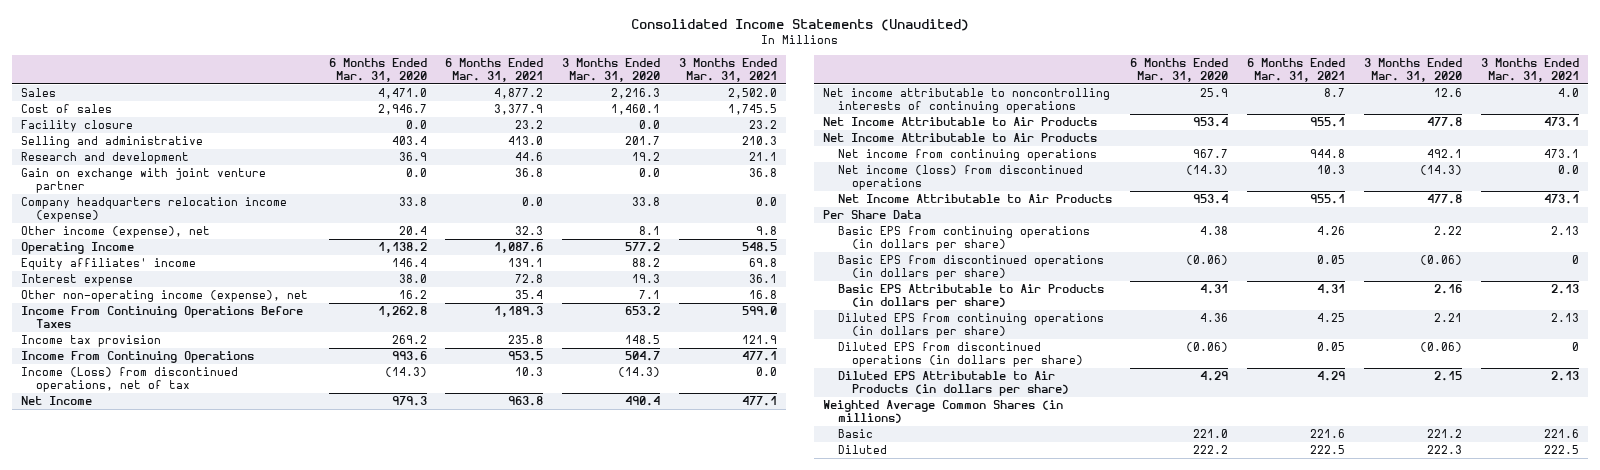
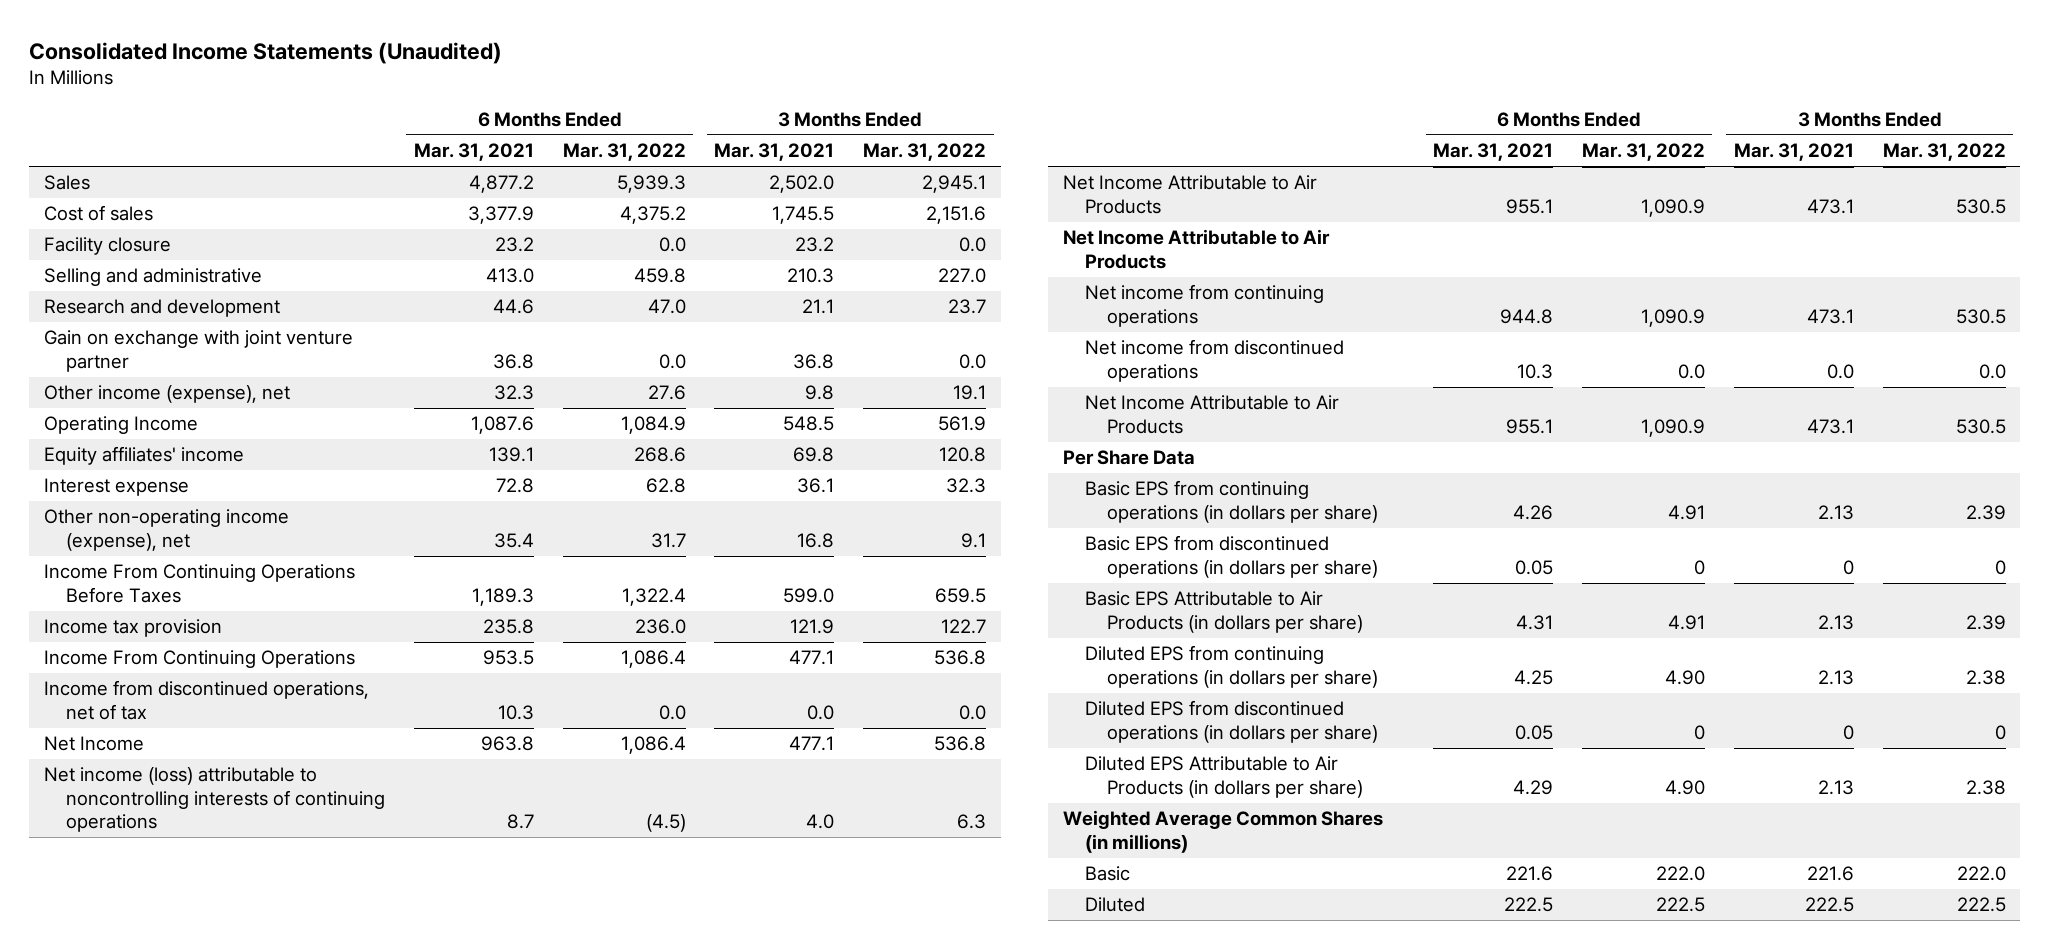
- | 6 Months Ended Mar. 31, 2020 | 6 Months Ended Mar. 31, 2021 | 3 Months Ended Mar. 31, 2020 | 3 Months Ended Mar. 31, 2021
+ | 6 Months Ended Mar. 31, 2021 | 6 Months Ended Mar. 31, 2022 | 3 Months Ended Mar. 31, 2021 | 3 Months Ended Mar. 31, 2022
- Company headquarters relocation income (expense) | 33.8 | 0.0 | 33.8 | 0.0
- Income (Loss) from discontinued operations, net of tax | (14.3) | 10.3 | (14.3) | 0.0
+ Income from discontinued operations, net of tax | 10.3 | 0.0 | 0.0 | 0.0
- Net income attributable to noncontrolling interests of continuing operations | 25.9 | 8.7 | 12.6 | 4.0
+ Net income (loss) attributable to noncontrolling interests of continuing operations | 8.7 | (4.5) | 4.0 | 6.3
- Net income (loss) from discontinued operations | (14.3) | 10.3 | (14.3) | 0.0
+ Net income from discontinued operations | 10.3 | 0.0 | 0.0 | 0.0

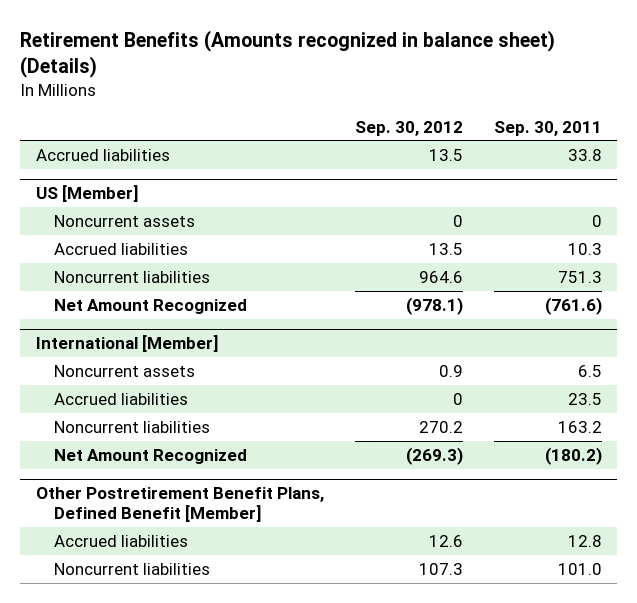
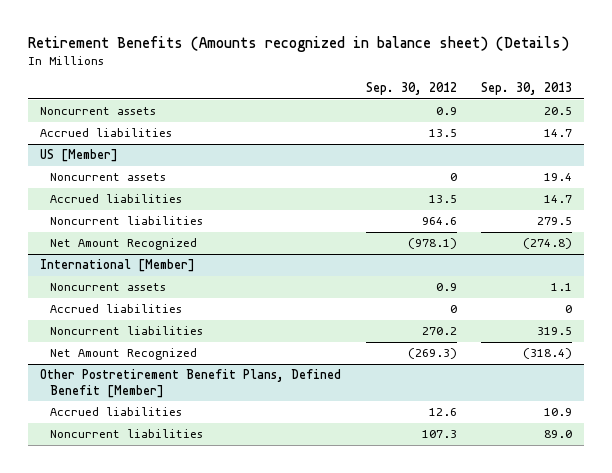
- | Sep. 30, 2012 | Sep. 30, 2011
+ | Sep. 30, 2012 | Sep. 30, 2013
+ Noncurrent assets | 0.9 | 20.5

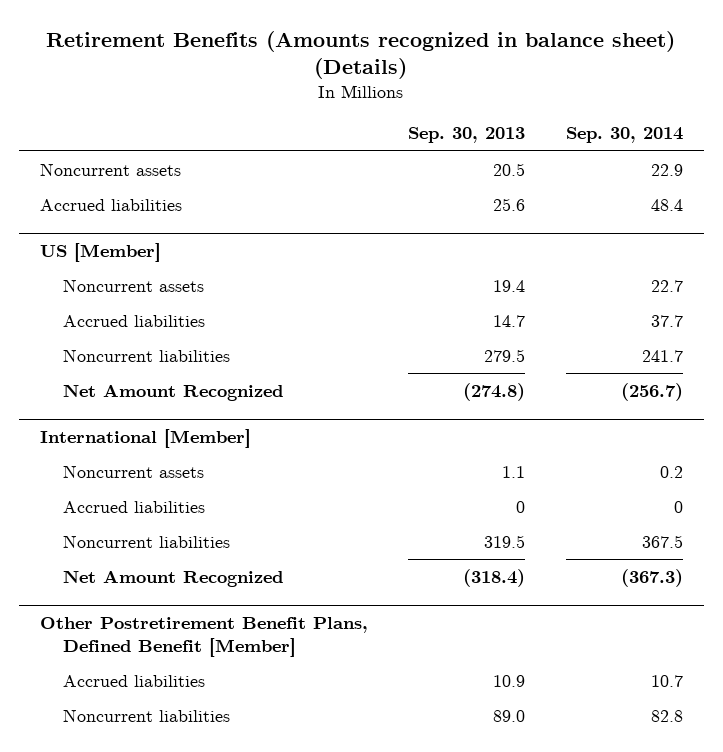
- | Sep. 30, 2012 | Sep. 30, 2013
+ | Sep. 30, 2013 | Sep. 30, 2014
- Accrued liabilities | 13.5 | 14.7
+ Accrued liabilities | 25.6 | 48.4

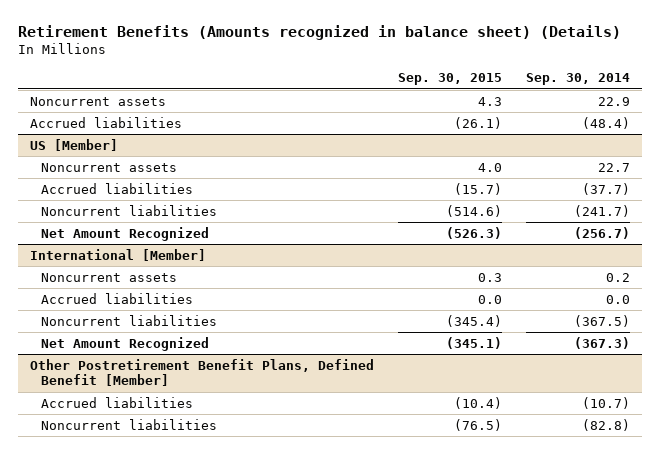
- | Sep. 30, 2013 | Sep. 30, 2014
+ | Sep. 30, 2015 | Sep. 30, 2014
- Accrued liabilities | 25.6 | 48.4
+ Accrued liabilities | (26.1) | (48.4)
@ US [Member]
- Accrued liabilities | 14.7 | 37.7
- Noncurrent liabilities | 279.5 | 241.7
+ Accrued liabilities | (15.7) | (37.7)
+ Noncurrent liabilities | (514.6) | (241.7)
@ International [Member]
- Accrued liabilities | 0 | 0
- Noncurrent liabilities | 319.5 | 367.5
+ Accrued liabilities | 0.0 | 0.0
+ Noncurrent liabilities | (345.4) | (367.5)
@ Other Postretirement Benefit Plans, Defined Benefit [Member]
- Accrued liabilities | 10.9 | 10.7
- Noncurrent liabilities | 89.0 | 82.8
+ Accrued liabilities | (10.4) | (10.7)
+ Noncurrent liabilities | (76.5) | (82.8)

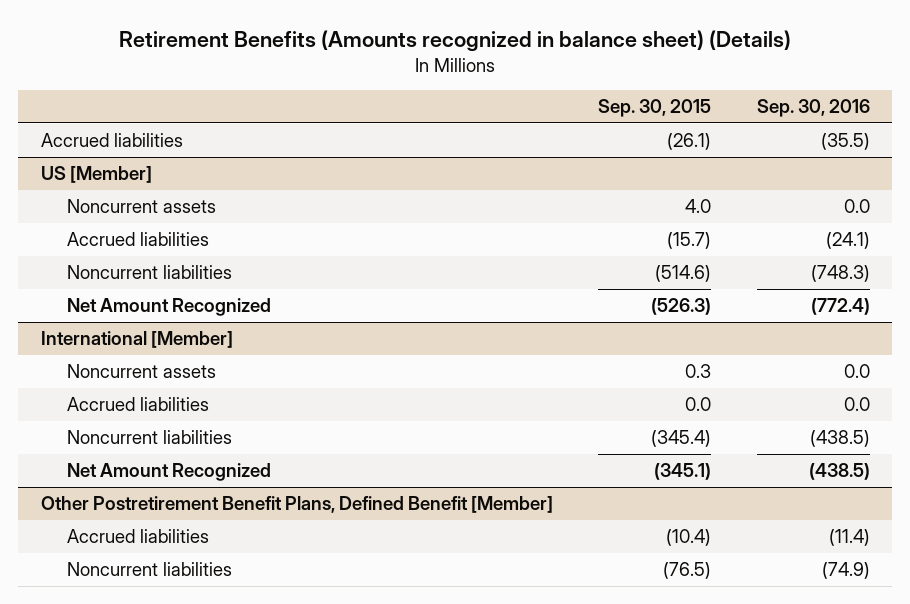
- | Sep. 30, 2015 | Sep. 30, 2014
+ | Sep. 30, 2015 | Sep. 30, 2016
- Noncurrent assets | 4.3 | 22.9

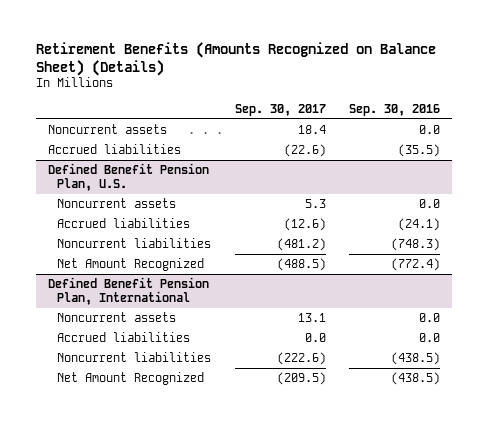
- Retirement Benefits (Amounts recognized in balance sheet) (Details)
+ Retirement Benefits (Amounts Recognized on Balance Sheet) (Details)
- | Sep. 30, 2015 | Sep. 30, 2016
+ | Sep. 30, 2017 | Sep. 30, 2016
+ Noncurrent assets | 18.4 | 0.0
- US [Member]
+ Defined Benefit Pension Plan, U.S.
- International [Member]
+ Defined Benefit Pension Plan, International
- Other Postretirement Benefit Plans, Defined Benefit [Member]
- Accrued liabilities | (10.4) | (11.4)
- Noncurrent liabilities | (76.5) | (74.9)

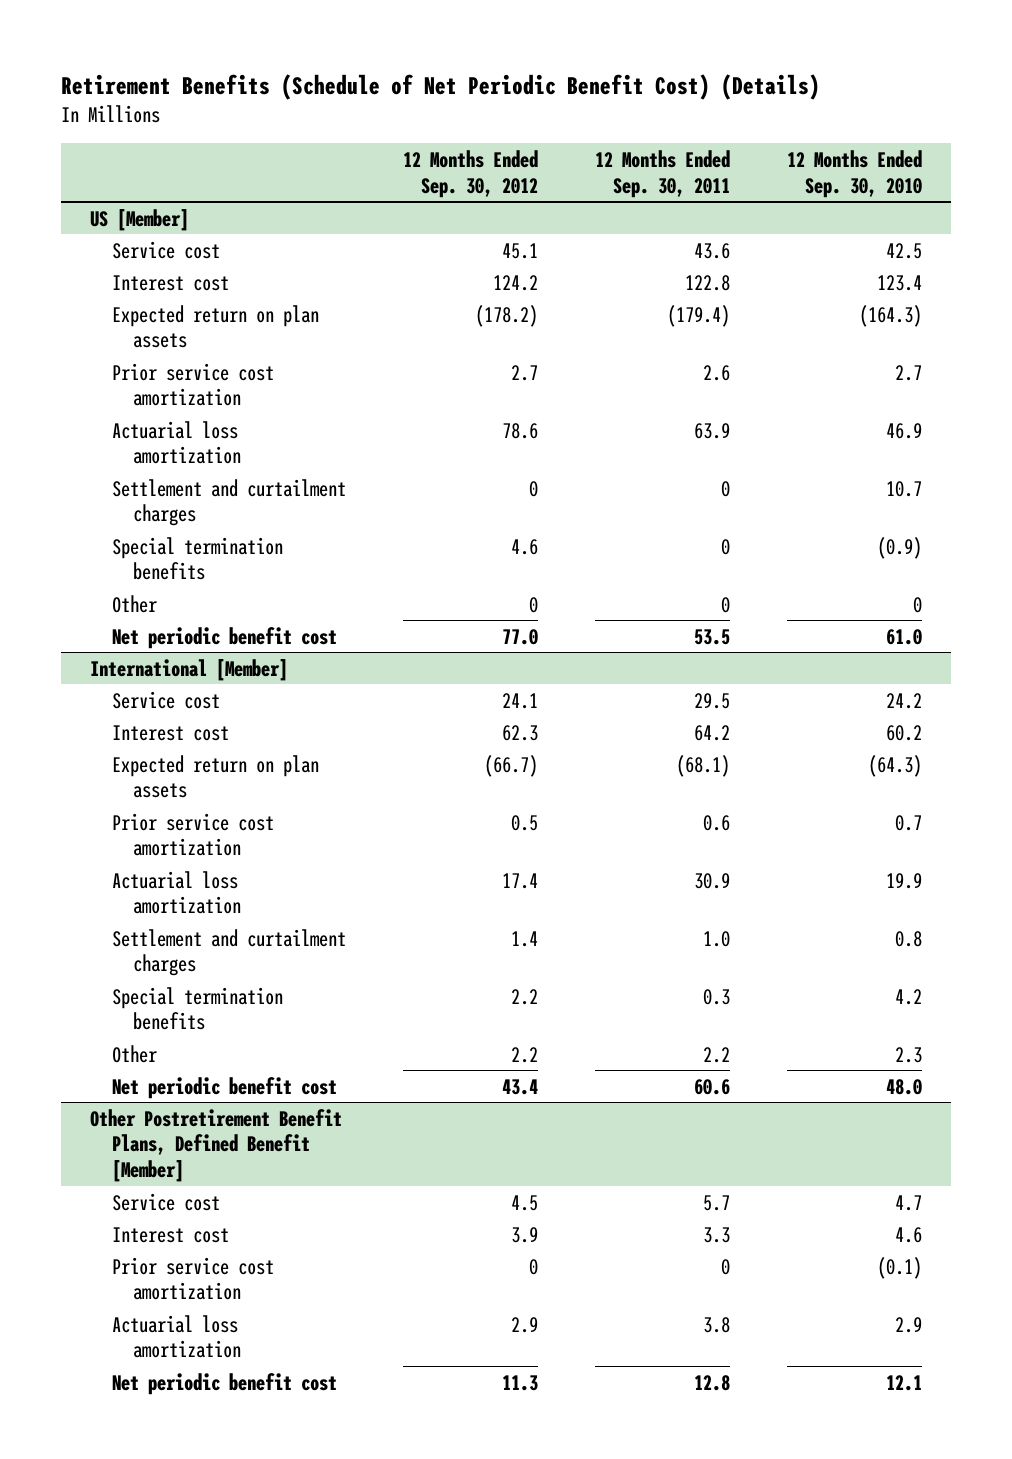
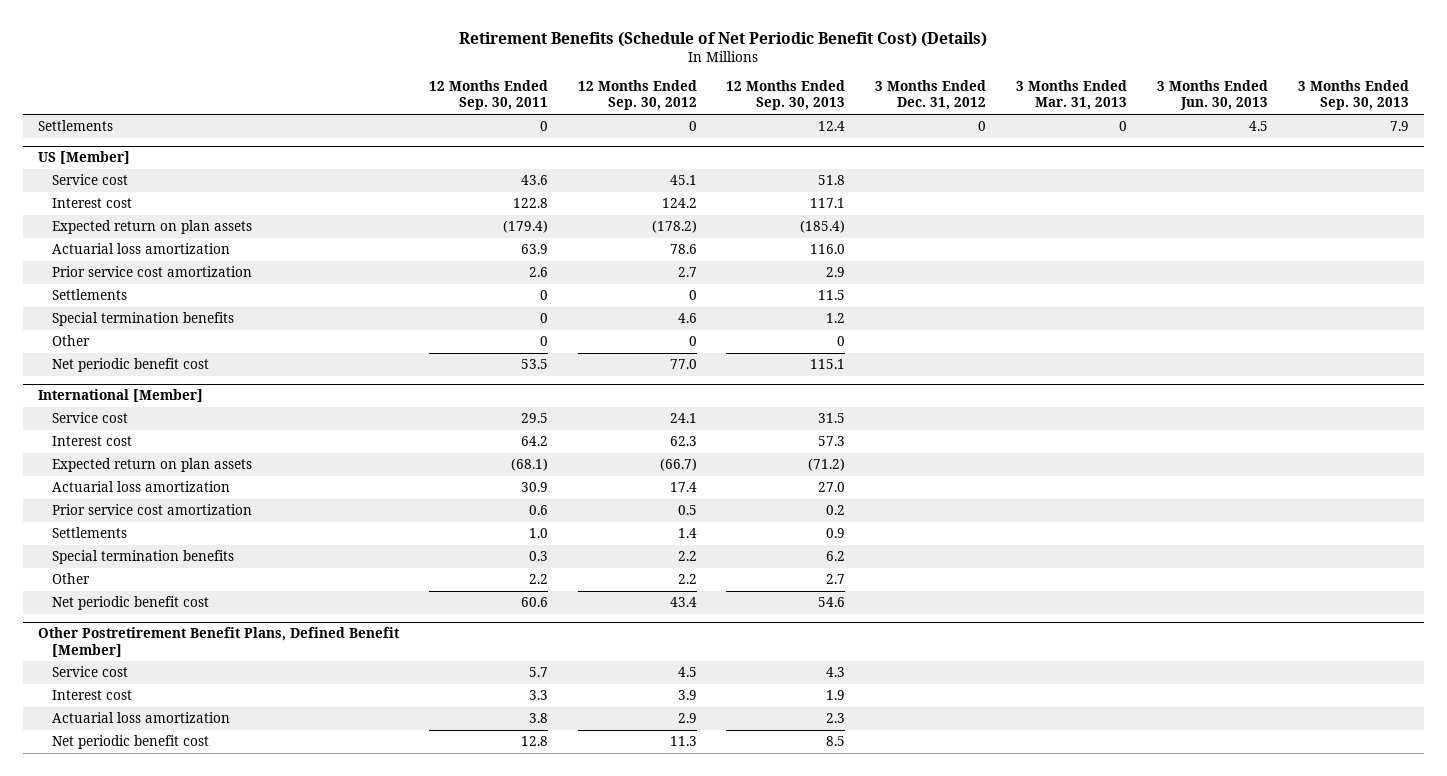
- | 12 Months Ended Sep. 30, 2012 | 12 Months Ended Sep. 30, 2011 | 12 Months Ended Sep. 30, 2010
+ | 12 Months Ended Sep. 30, 2011 | 12 Months Ended Sep. 30, 2012 | 12 Months Ended Sep. 30, 2013 | 3 Months Ended Dec. 31, 2012 | 3 Months Ended Mar. 31, 2013 | 3 Months Ended Jun. 30, 2013 | 3 Months Ended Sep. 30, 2013
+ Settlements | 0 | 0 | 12.4 | 0 | 0 | 4.5 | 7.9
@ US [Member]
- Settlement and curtailment charges | 0 | 0 | 10.7
moved down: Prior service cost amortization | 2.6 | 2.7 | 2.9 | | | |
+ Settlements | 0 | 0 | 11.5 | | | |
@ International [Member]
- Settlement and curtailment charges | 1.4 | 1.0 | 0.8
moved down: Prior service cost amortization | 0.6 | 0.5 | 0.2 | | | |
+ Settlements | 1.0 | 1.4 | 0.9 | | | |
@ Other Postretirement Benefit Plans, Defined Benefit [Member]
- Prior service cost amortization | 0 | 0 | (0.1)

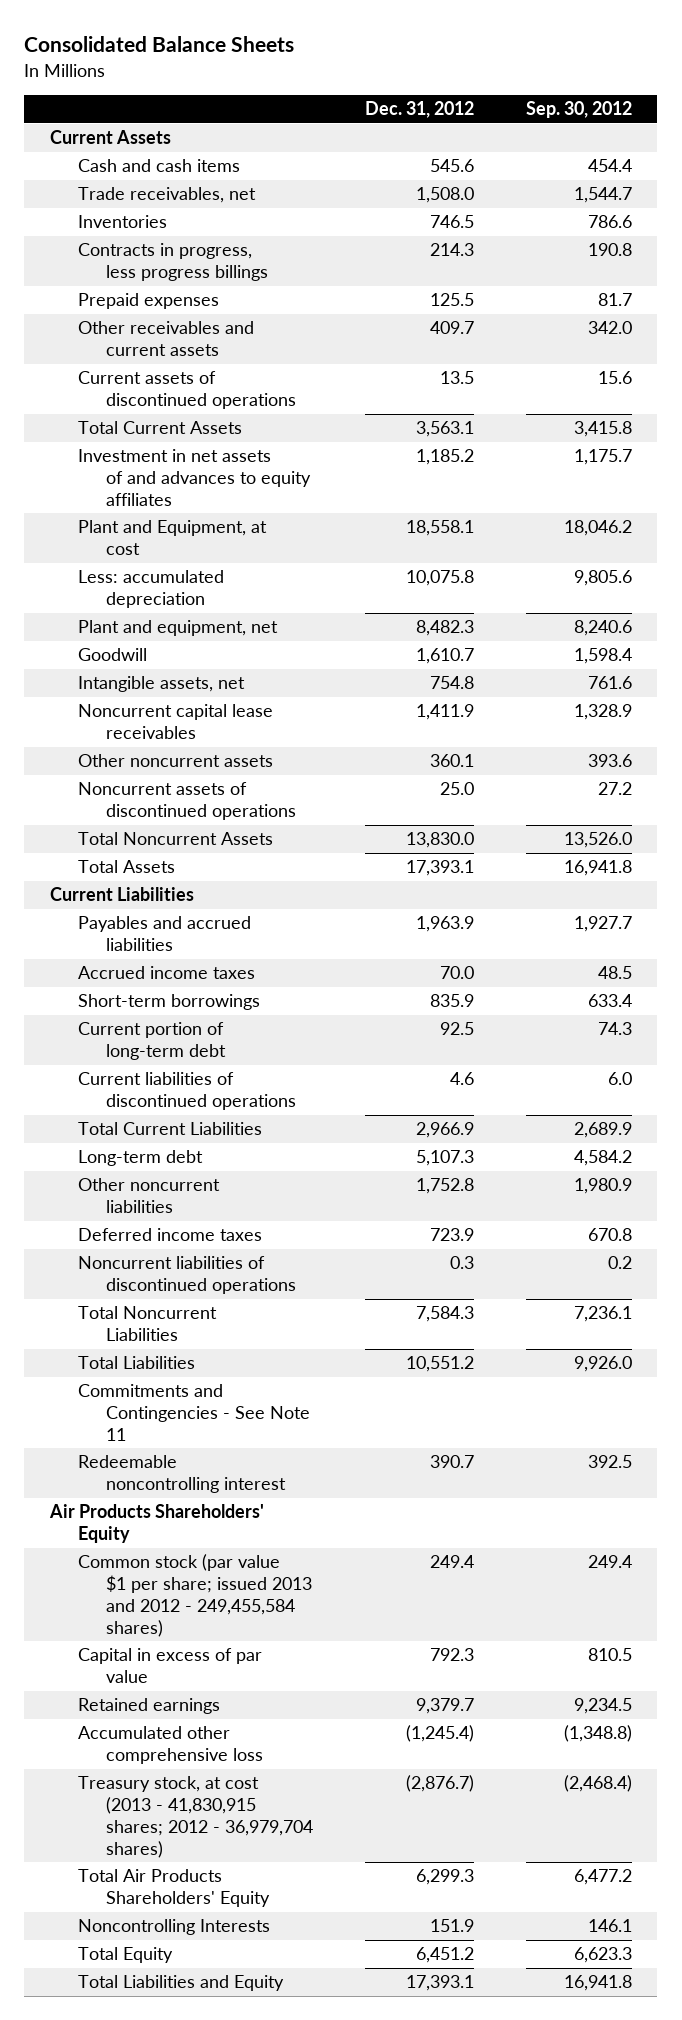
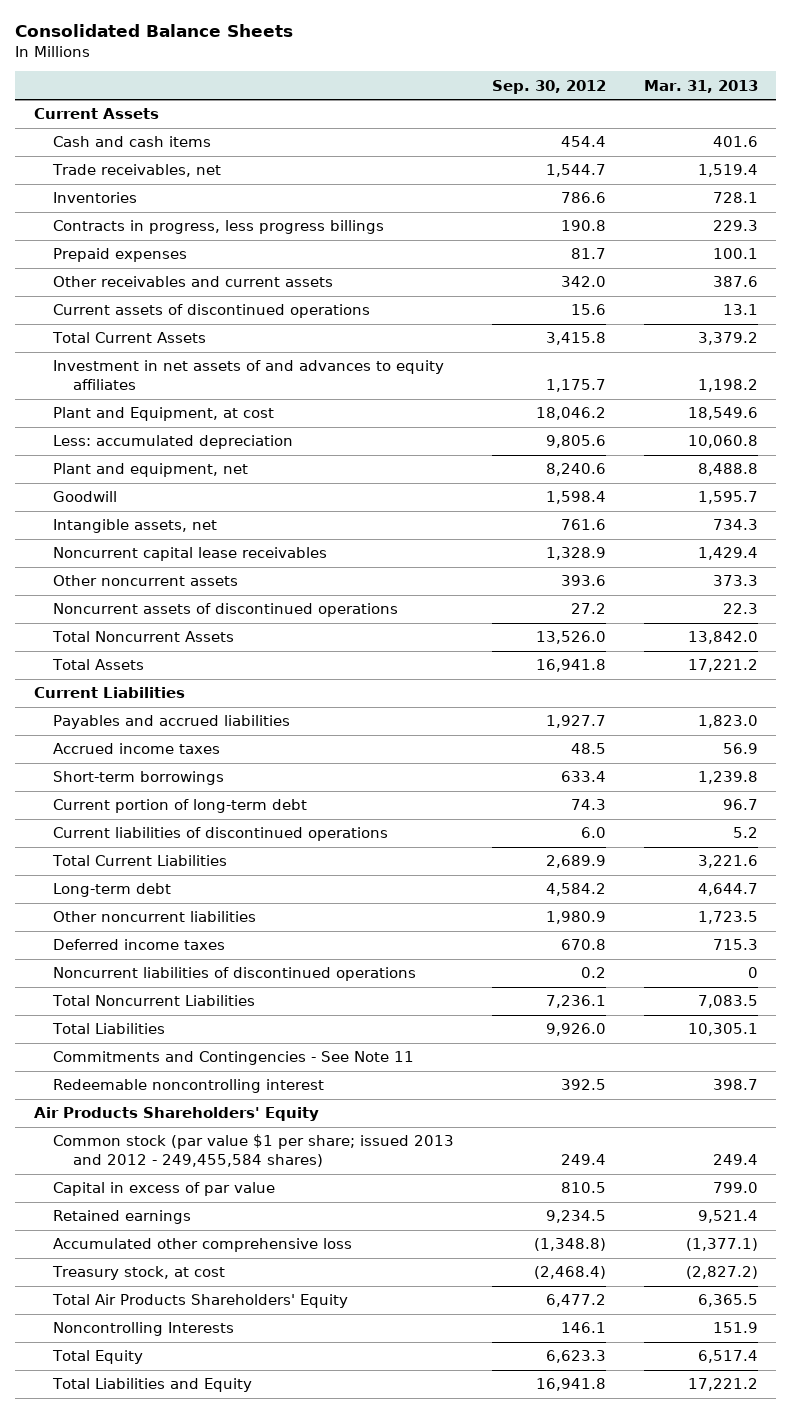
- | Dec. 31, 2012 | Sep. 30, 2012
+ | Sep. 30, 2012 | Mar. 31, 2013
- Treasury stock, at cost (2013 - 41,830,915 shares; 2012 - 36,979,704 shares) | (2,876.7) | (2,468.4)
+ Treasury stock, at cost | (2,468.4) | (2,827.2)

